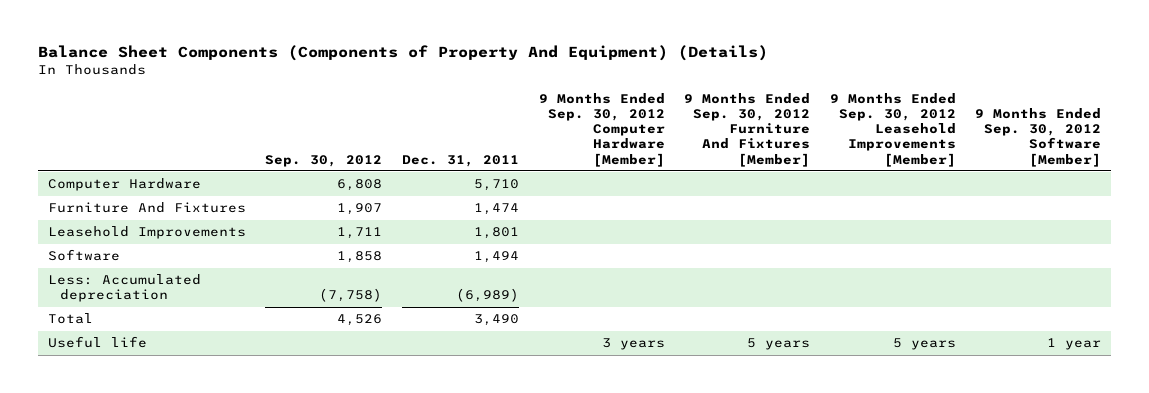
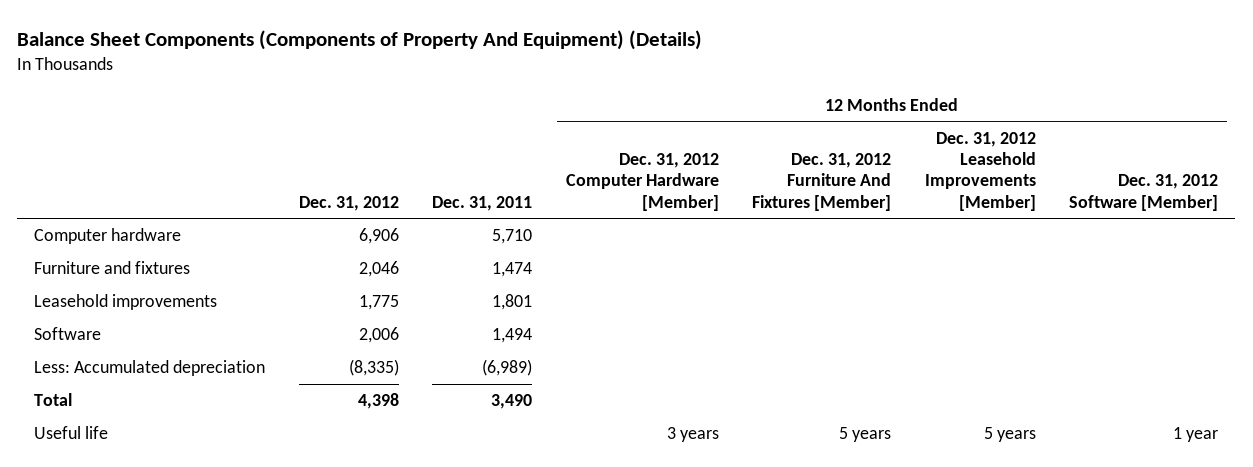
- | Sep. 30, 2012 | Dec. 31, 2011 | 9 Months Ended Sep. 30, 2012 Computer Hardware [Member] | 9 Months Ended Sep. 30, 2012 Furniture And Fixtures [Member] | 9 Months Ended Sep. 30, 2012 Leasehold Improvements [Member] | 9 Months Ended Sep. 30, 2012 Software [Member]
+ | Dec. 31, 2012 | Dec. 31, 2011 | 12 Months Ended Dec. 31, 2012 Computer Hardware [Member] | 12 Months Ended Dec. 31, 2012 Furniture And Fixtures [Member] | 12 Months Ended Dec. 31, 2012 Leasehold Improvements [Member] | 12 Months Ended Dec. 31, 2012 Software [Member]
- Computer Hardware | 6,808 | 5,710 | | | |
- Furniture And Fixtures | 1,907 | 1,474 | | | |
- Leasehold Improvements | 1,711 | 1,801 | | | |
+ Computer hardware | 6,906 | 5,710 | | | |
+ Furniture and fixtures | 2,046 | 1,474 | | | |
+ Leasehold improvements | 1,775 | 1,801 | | | |

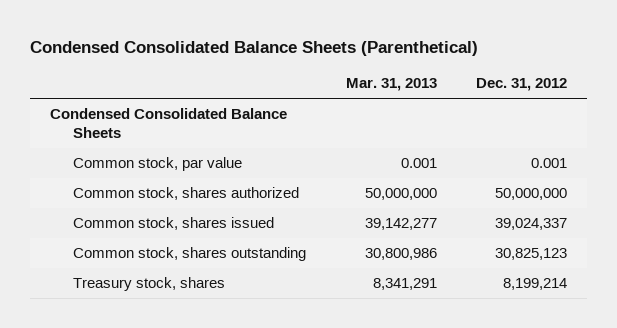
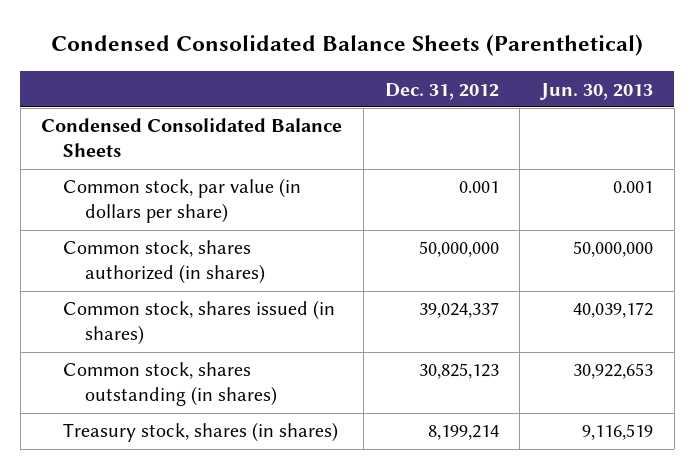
- | Mar. 31, 2013 | Dec. 31, 2012
+ | Dec. 31, 2012 | Jun. 30, 2013
- Common stock, par value | 0.001 | 0.001
- Common stock, shares authorized | 50,000,000 | 50,000,000
- Common stock, shares issued | 39,142,277 | 39,024,337
- Common stock, shares outstanding | 30,800,986 | 30,825,123
- Treasury stock, shares | 8,341,291 | 8,199,214
+ Common stock, par value (in dollars per share) | 0.001 | 0.001
+ Common stock, shares authorized (in shares) | 50,000,000 | 50,000,000
+ Common stock, shares issued (in shares) | 39,024,337 | 40,039,172
+ Common stock, shares outstanding (in shares) | 30,825,123 | 30,922,653
+ Treasury stock, shares (in shares) | 8,199,214 | 9,116,519

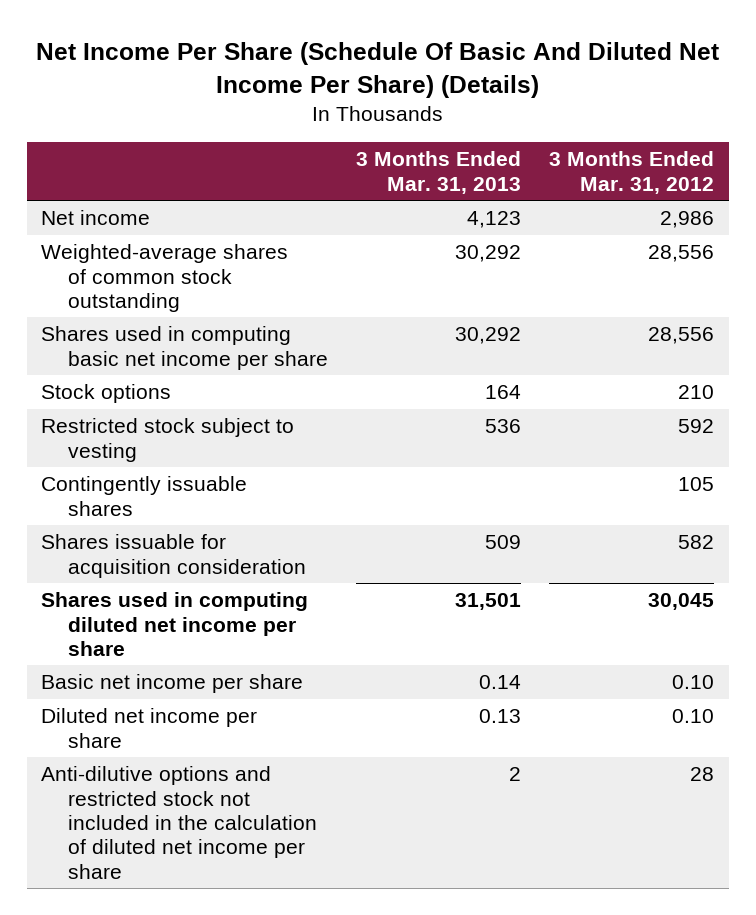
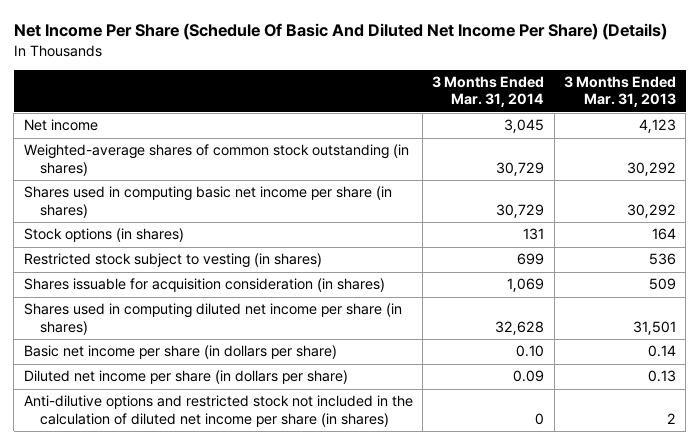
- | 3 Months Ended Mar. 31, 2013 | 3 Months Ended Mar. 31, 2012
+ | 3 Months Ended Mar. 31, 2014 | 3 Months Ended Mar. 31, 2013
- Weighted-average shares of common stock outstanding | 30,292 | 28,556
- Shares used in computing basic net income per share | 30,292 | 28,556
- Stock options | 164 | 210
- Restricted stock subject to vesting | 536 | 592
- Contingently issuable shares | | 105
- Shares issuable for acquisition consideration | 509 | 582
- Shares used in computing diluted net income per share | 31,501 | 30,045
- Basic net income per share | 0.14 | 0.10
- Diluted net income per share | 0.13 | 0.10
- Anti-dilutive options and restricted stock not included in the calculation of diluted net income per share | 2 | 28
+ Weighted-average shares of common stock outstanding (in shares) | 30,729 | 30,292
+ Shares used in computing basic net income per share (in shares) | 30,729 | 30,292
+ Stock options (in shares) | 131 | 164
+ Restricted stock subject to vesting (in shares) | 699 | 536
+ Shares issuable for acquisition consideration (in shares) | 1,069 | 509
+ Shares used in computing diluted net income per share (in shares) | 32,628 | 31,501
+ Basic net income per share (in dollars per share) | 0.10 | 0.14
+ Diluted net income per share (in dollars per share) | 0.09 | 0.13
+ Anti-dilutive options and restricted stock not included in the calculation of diluted net income per share (in shares) | 0 | 2

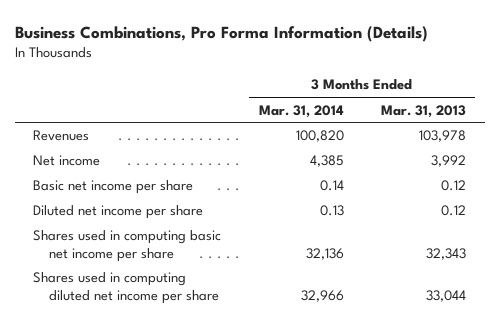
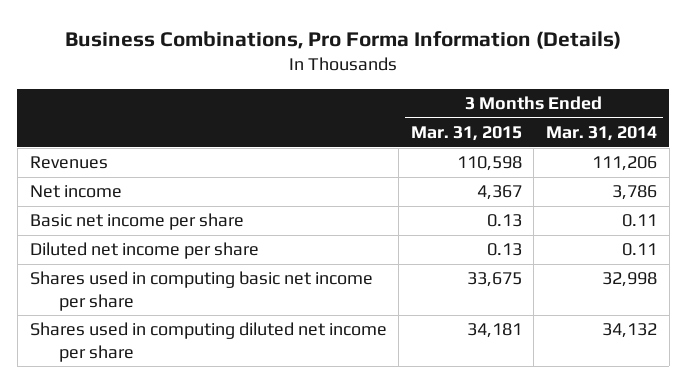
- | 3 Months Ended Mar. 31, 2014 | 3 Months Ended Mar. 31, 2013
+ | 3 Months Ended Mar. 31, 2015 | 3 Months Ended Mar. 31, 2014
- Revenues | 100,820 | 103,978
- Net income | 4,385 | 3,992
- Basic net income per share | 0.14 | 0.12
- Diluted net income per share | 0.13 | 0.12
- Shares used in computing basic net income per share | 32,136 | 32,343
- Shares used in computing diluted net income per share | 32,966 | 33,044
+ Revenues | 110,598 | 111,206
+ Net income | 4,367 | 3,786
+ Basic net income per share | 0.13 | 0.11
+ Diluted net income per share | 0.13 | 0.11
+ Shares used in computing basic net income per share | 33,675 | 32,998
+ Shares used in computing diluted net income per share | 34,181 | 34,132

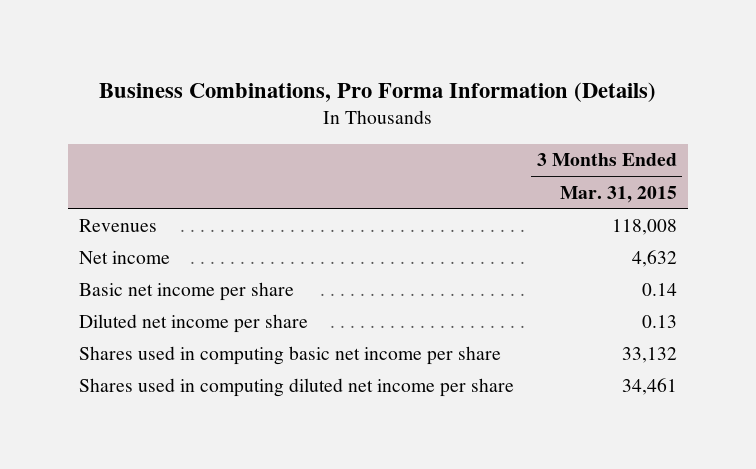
- | 3 Months Ended Mar. 31, 2015 | 3 Months Ended Mar. 31, 2014
+ | 3 Months Ended Mar. 31, 2015
- Revenues | 110,598 | 111,206
- Net income | 4,367 | 3,786
- Basic net income per share | 0.13 | 0.11
+ Revenues | 118,008
+ Net income | 4,632
+ Basic net income per share | 0.14
- Shares used in computing basic net income per share | 33,675 | 32,998
- Shares used in computing diluted net income per share | 34,181 | 34,132
+ Shares used in computing basic net income per share | 33,132
+ Shares used in computing diluted net income per share | 34,461

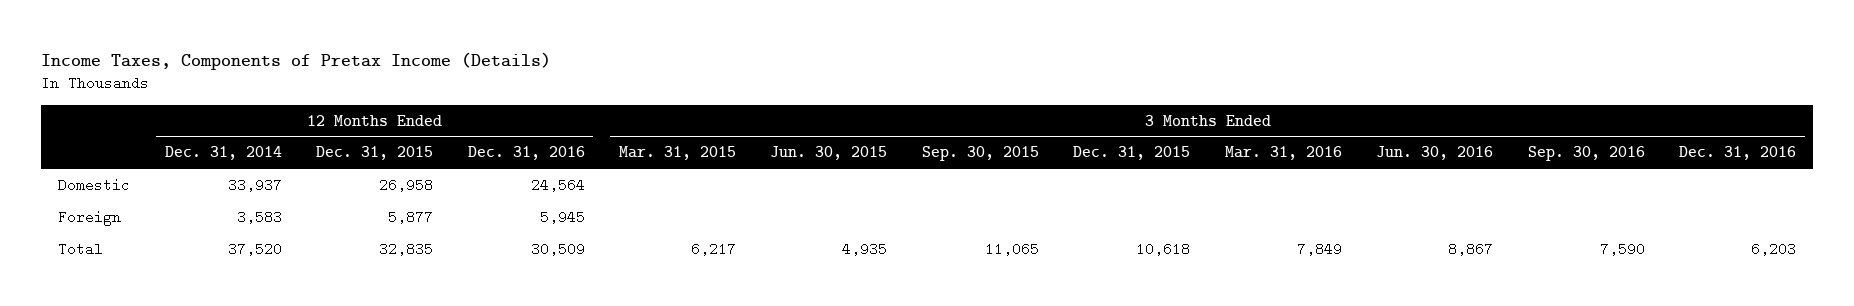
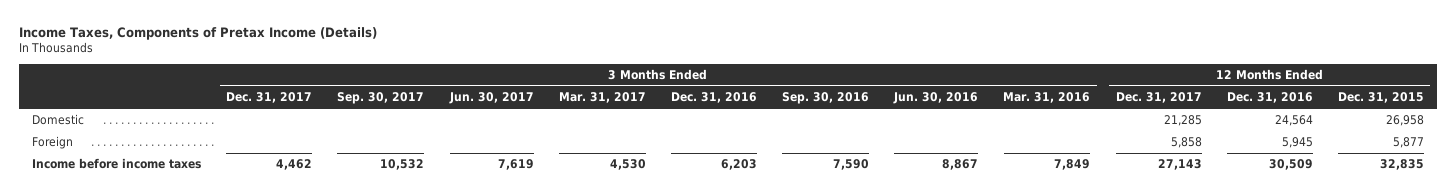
- | 12 Months Ended Dec. 31, 2014 | 12 Months Ended Dec. 31, 2015 | 12 Months Ended Dec. 31, 2016 | 3 Months Ended Mar. 31, 2015 | 3 Months Ended Jun. 30, 2015 | 3 Months Ended Sep. 30, 2015 | 3 Months Ended Dec. 31, 2015 | 3 Months Ended Mar. 31, 2016 | 3 Months Ended Jun. 30, 2016 | 3 Months Ended Sep. 30, 2016 | 3 Months Ended Dec. 31, 2016
+ | 3 Months Ended Dec. 31, 2017 | 3 Months Ended Sep. 30, 2017 | 3 Months Ended Jun. 30, 2017 | 3 Months Ended Mar. 31, 2017 | 3 Months Ended Dec. 31, 2016 | 3 Months Ended Sep. 30, 2016 | 3 Months Ended Jun. 30, 2016 | 3 Months Ended Mar. 31, 2016 | 12 Months Ended Dec. 31, 2017 | 12 Months Ended Dec. 31, 2016 | 12 Months Ended Dec. 31, 2015
- Total | 37,520 | 32,835 | 30,509 | 6,217 | 4,935 | 11,065 | 10,618 | 7,849 | 8,867 | 7,590 | 6,203
+ Income before income taxes | 4,462 | 10,532 | 7,619 | 4,530 | 6,203 | 7,590 | 8,867 | 7,849 | 27,143 | 30,509 | 32,835

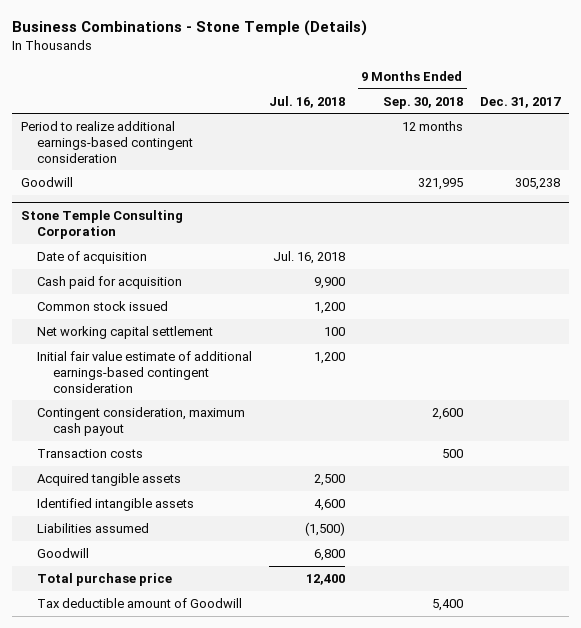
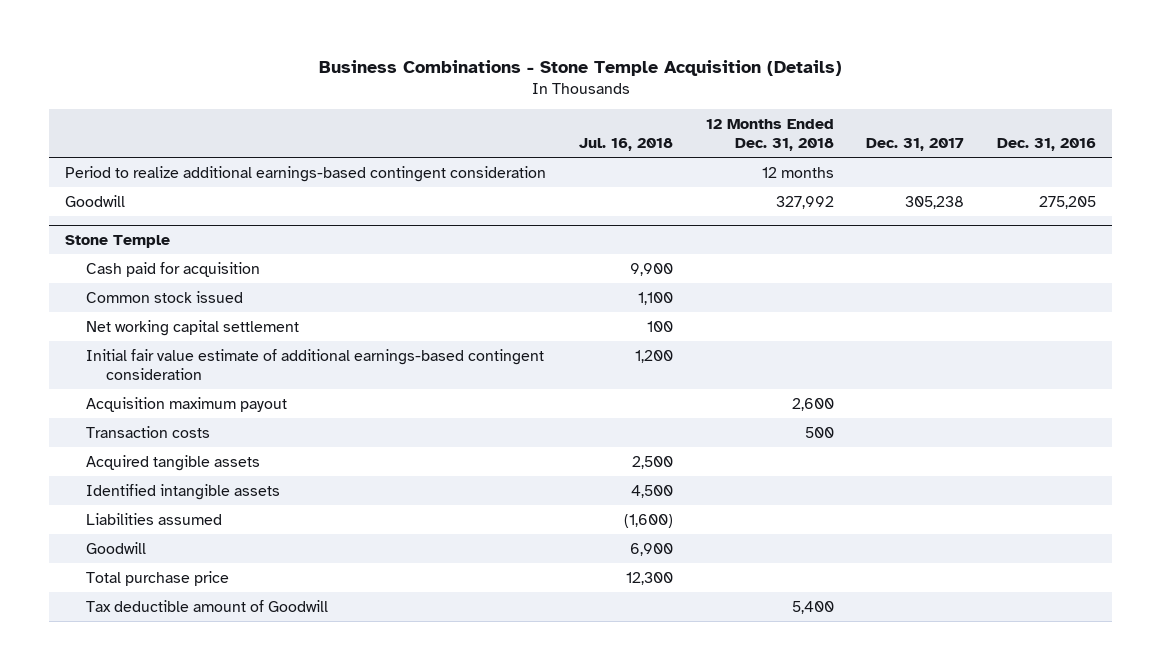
- Business Combinations - Stone Temple (Details)
+ Business Combinations - Stone Temple Acquisition (Details)
- | Jul. 16, 2018 | 9 Months Ended Sep. 30, 2018 | Dec. 31, 2017
+ | Jul. 16, 2018 | 12 Months Ended Dec. 31, 2018 | Dec. 31, 2017 | Dec. 31, 2016
- Stone Temple Consulting Corporation
- Date of acquisition | Jul. 16, 2018 | |
+ Stone Temple
- Common stock issued | 1,200 | |
+ Common stock issued | 1,100 | | |
- Contingent consideration, maximum cash payout | | 2,600 |
+ Acquisition maximum payout | | 2,600 | |
- Identified intangible assets | 4,600 | |
- Liabilities assumed | (1,500) | |
- Goodwill | 6,800 | |
- Total purchase price | 12,400 | |
+ Identified intangible assets | 4,500 | | |
+ Liabilities assumed | (1,600) | | |
+ Goodwill | 6,900 | | |
+ Total purchase price | 12,300 | | |

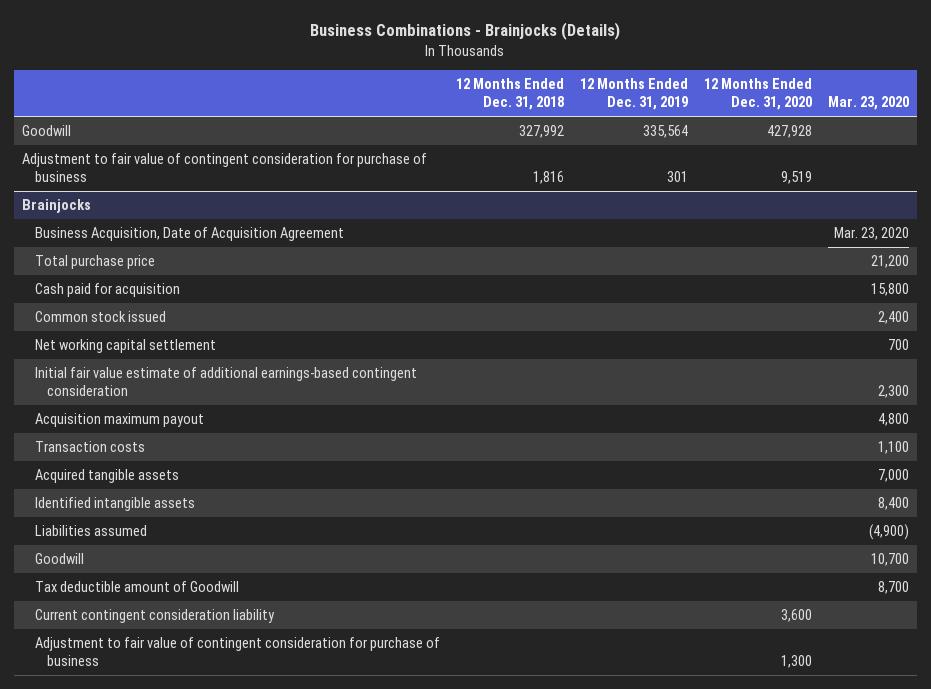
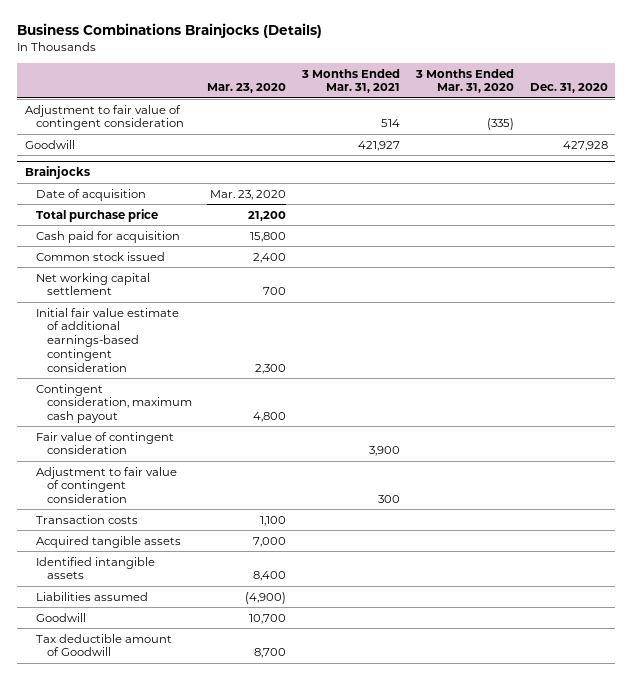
- Business Combinations - Brainjocks (Details)
+ Business Combinations Brainjocks (Details)
- | 12 Months Ended Dec. 31, 2018 | 12 Months Ended Dec. 31, 2019 | 12 Months Ended Dec. 31, 2020 | Mar. 23, 2020
+ | Mar. 23, 2020 | 3 Months Ended Mar. 31, 2021 | 3 Months Ended Mar. 31, 2020 | Dec. 31, 2020
+ Adjustment to fair value of contingent consideration | | 514 | (335) |
- Adjustment to fair value of contingent consideration for purchase of business | 1,816 | 301 | 9,519 |
@ Brainjocks
- Business Acquisition, Date of Acquisition Agreement | | | | Mar. 23, 2020
+ Date of acquisition | Mar. 23, 2020 | | |
- Acquisition maximum payout | | | | 4,800
+ Contingent consideration, maximum cash payout | 4,800 | | |
+ Fair value of contingent consideration | | 3,900 | |
+ Adjustment to fair value of contingent consideration | | 300 | |
- Current contingent consideration liability | | | 3,600 |
- Adjustment to fair value of contingent consideration for purchase of business | | | 1,300 |

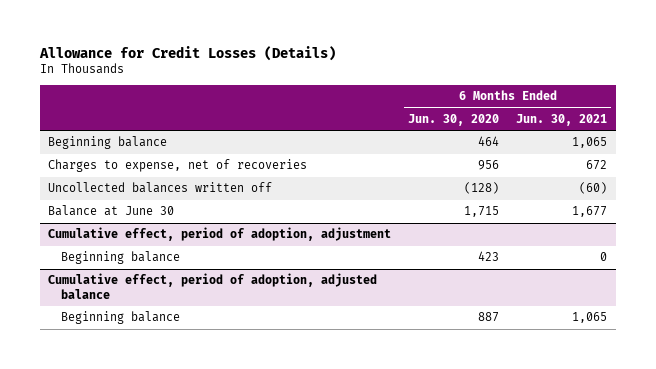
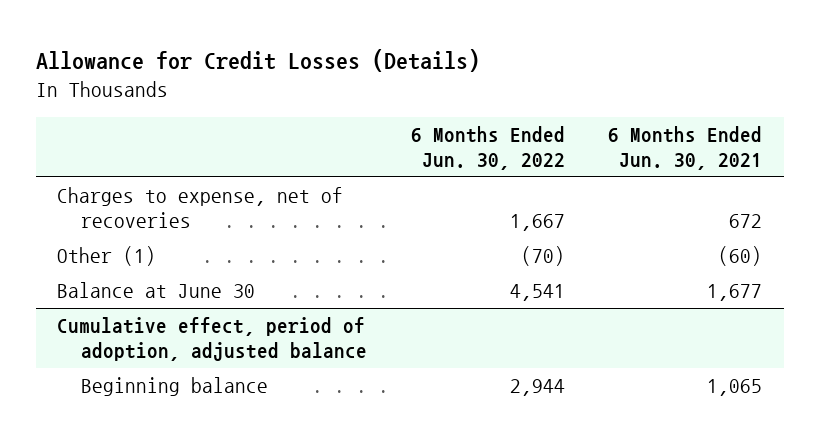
- | 6 Months Ended Jun. 30, 2020 | 6 Months Ended Jun. 30, 2021
+ | 6 Months Ended Jun. 30, 2022 | 6 Months Ended Jun. 30, 2021
- Beginning balance | 464 | 1,065
- Uncollected balances written off | (128) | (60)
+ Other (1) | (70) | (60)
- Cumulative effect, period of adoption, adjustment
- Beginning balance | 423 | 0

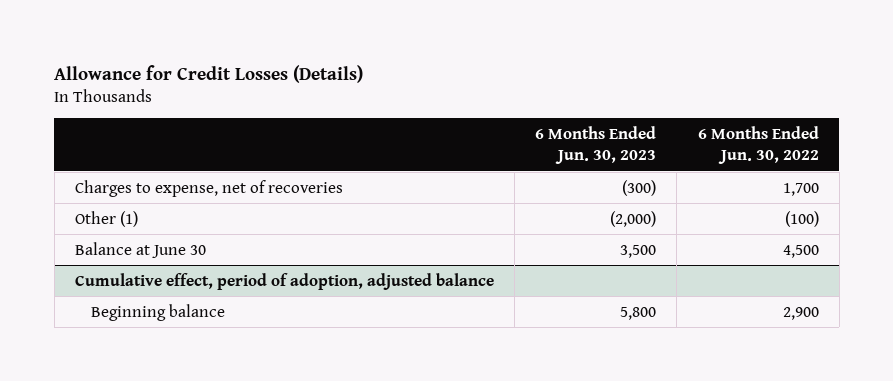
- | 6 Months Ended Jun. 30, 2022 | 6 Months Ended Jun. 30, 2021
+ | 6 Months Ended Jun. 30, 2023 | 6 Months Ended Jun. 30, 2022
- Charges to expense, net of recoveries | 1,667 | 672
- Other (1) | (70) | (60)
- Balance at June 30 | 4,541 | 1,677
+ Charges to expense, net of recoveries | (300) | 1,700
+ Other (1) | (2,000) | (100)
+ Balance at June 30 | 3,500 | 4,500
@ Cumulative effect, period of adoption, adjusted balance
- Beginning balance | 2,944 | 1,065
+ Beginning balance | 5,800 | 2,900

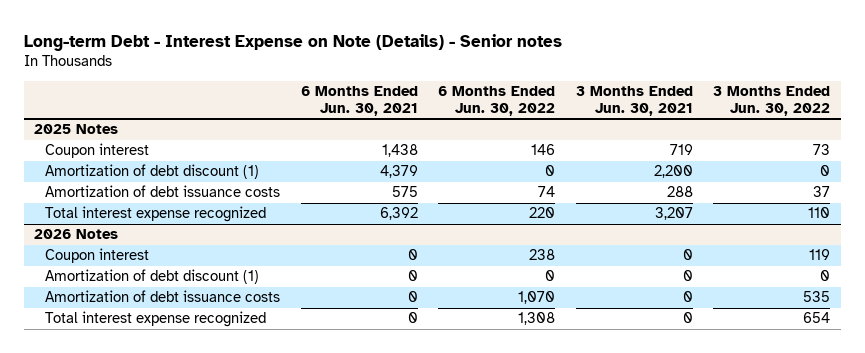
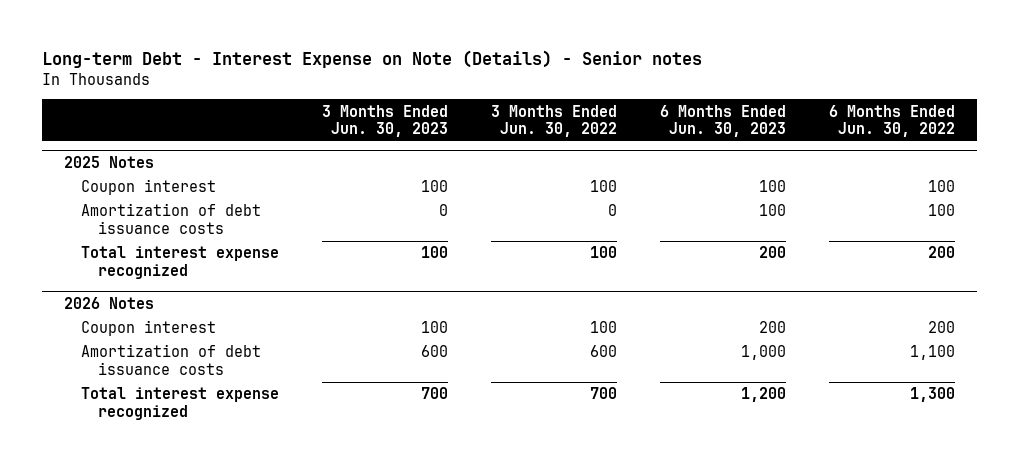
- | 6 Months Ended Jun. 30, 2021 | 6 Months Ended Jun. 30, 2022 | 3 Months Ended Jun. 30, 2021 | 3 Months Ended Jun. 30, 2022
+ | 3 Months Ended Jun. 30, 2023 | 3 Months Ended Jun. 30, 2022 | 6 Months Ended Jun. 30, 2023 | 6 Months Ended Jun. 30, 2022
@ 2025 Notes
- Coupon interest | 1,438 | 146 | 719 | 73
- Amortization of debt discount (1) | 4,379 | 0 | 2,200 | 0
- Amortization of debt issuance costs | 575 | 74 | 288 | 37
- Total interest expense recognized | 6,392 | 220 | 3,207 | 110
+ Coupon interest | 100 | 100 | 100 | 100
+ Amortization of debt issuance costs | 0 | 0 | 100 | 100
+ Total interest expense recognized | 100 | 100 | 200 | 200
@ 2026 Notes
- Coupon interest | 0 | 238 | 0 | 119
- Amortization of debt discount (1) | 0 | 0 | 0 | 0
- Amortization of debt issuance costs | 0 | 1,070 | 0 | 535
- Total interest expense recognized | 0 | 1,308 | 0 | 654
+ Coupon interest | 100 | 100 | 200 | 200
+ Amortization of debt issuance costs | 600 | 600 | 1,000 | 1,100
+ Total interest expense recognized | 700 | 700 | 1,200 | 1,300

